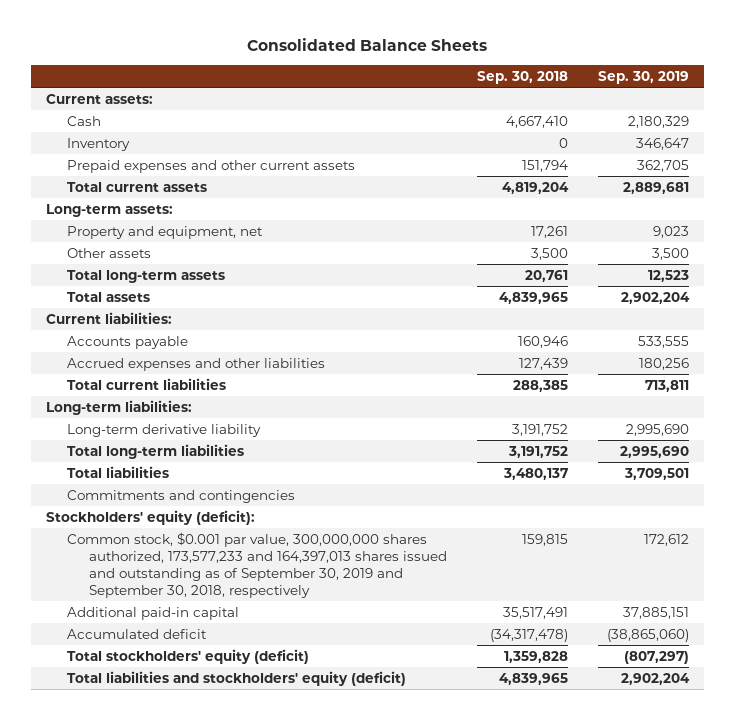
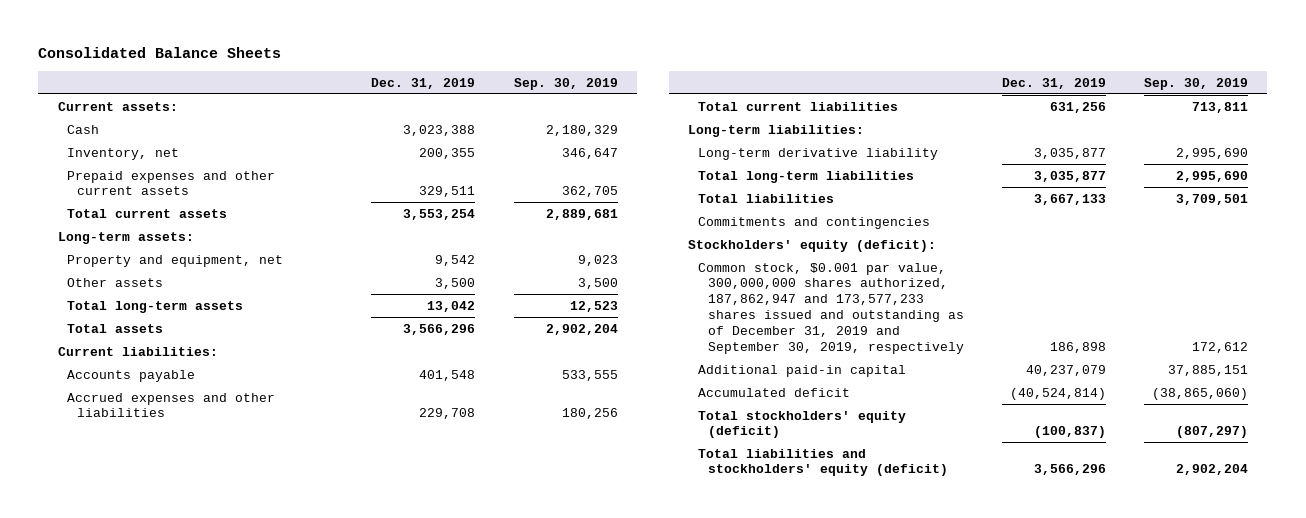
- | Sep. 30, 2018 | Sep. 30, 2019
+ | Dec. 31, 2019 | Sep. 30, 2019
- Inventory | 0 | 346,647
+ Inventory, net | 200,355 | 346,647
- Common stock, $0.001 par value, 300,000,000 shares authorized, 173,577,233 and 164,397,013 shares issued and outstanding as of September 30, 2019 and September 30, 2018, respectively | 159,815 | 172,612
+ Common stock, $0.001 par value, 300,000,000 shares authorized, 187,862,947 and 173,577,233 shares issued and outstanding as of December 31, 2019 and September 30, 2019, respectively | 186,898 | 172,612

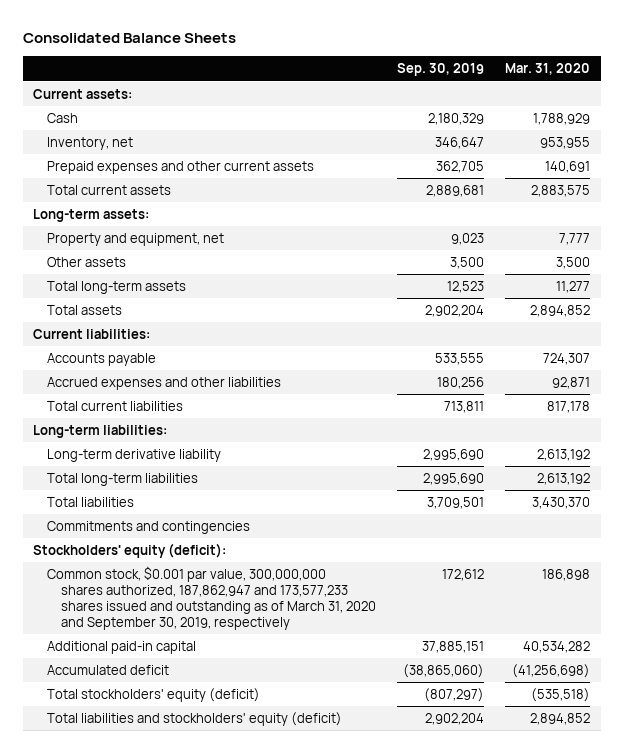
- | Dec. 31, 2019 | Sep. 30, 2019
+ | Sep. 30, 2019 | Mar. 31, 2020
- Common stock, $0.001 par value, 300,000,000 shares authorized, 187,862,947 and 173,577,233 shares issued and outstanding as of December 31, 2019 and September 30, 2019, respectively | 186,898 | 172,612
+ Common stock, $0.001 par value, 300,000,000 shares authorized, 187,862,947 and 173,577,233 shares issued and outstanding as of March 31, 2020 and September 30, 2019, respectively | 172,612 | 186,898

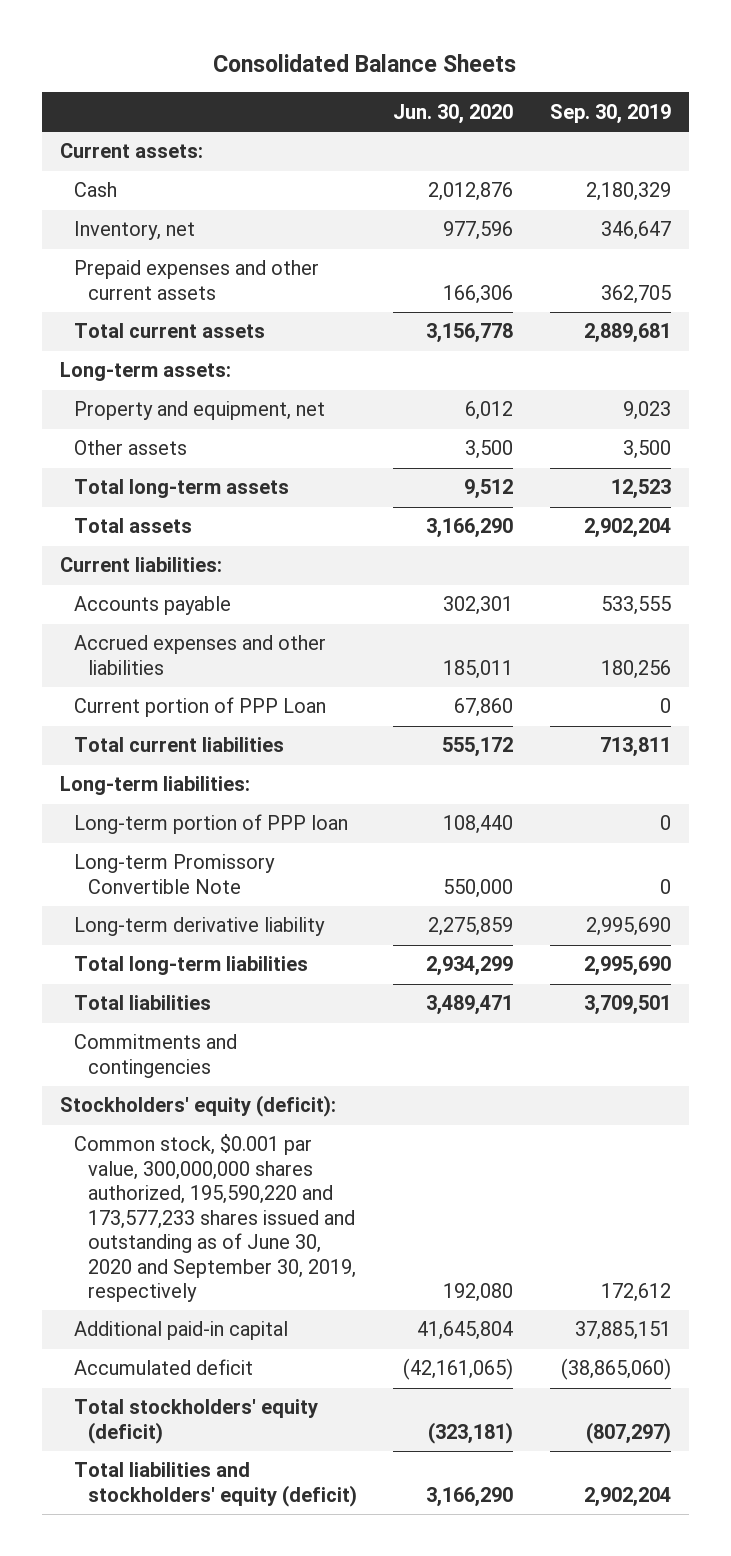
- | Sep. 30, 2019 | Mar. 31, 2020
+ | Jun. 30, 2020 | Sep. 30, 2019
+ Current portion of PPP Loan | 67,860 | 0
+ Long-term portion of PPP loan | 108,440 | 0
+ Long-term Promissory Convertible Note | 550,000 | 0
- Common stock, $0.001 par value, 300,000,000 shares authorized, 187,862,947 and 173,577,233 shares issued and outstanding as of March 31, 2020 and September 30, 2019, respectively | 172,612 | 186,898
+ Common stock, $0.001 par value, 300,000,000 shares authorized, 195,590,220 and 173,577,233 shares issued and outstanding as of June 30, 2020 and September 30, 2019, respectively | 192,080 | 172,612

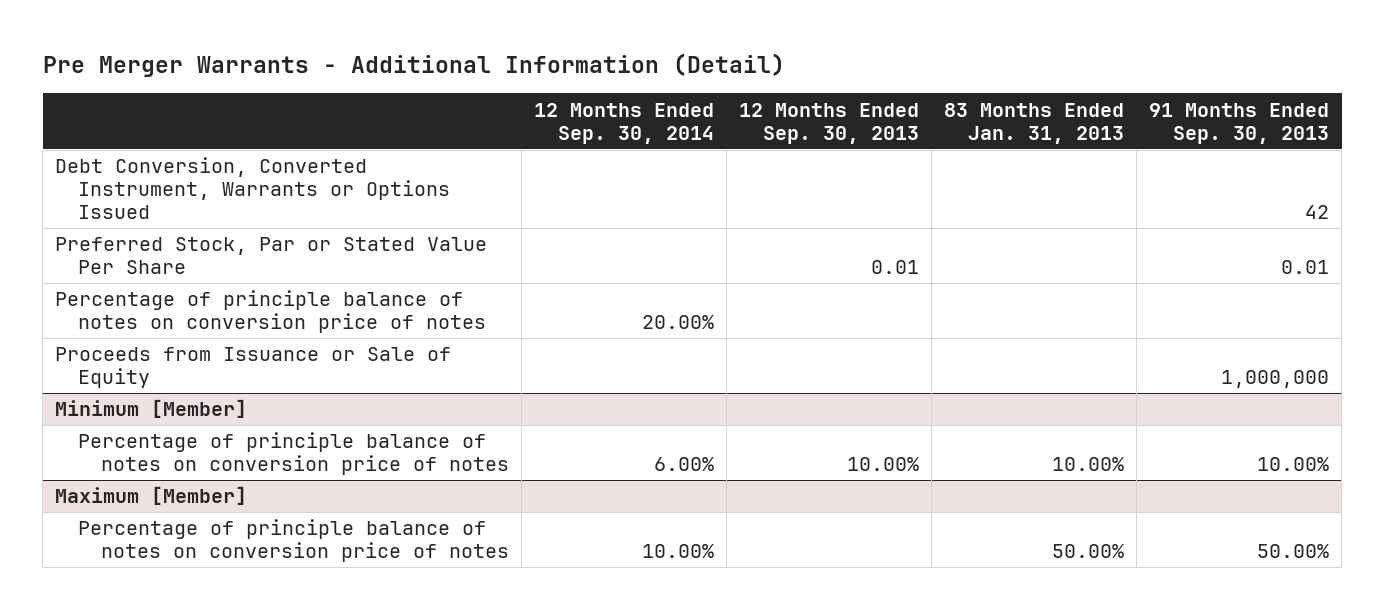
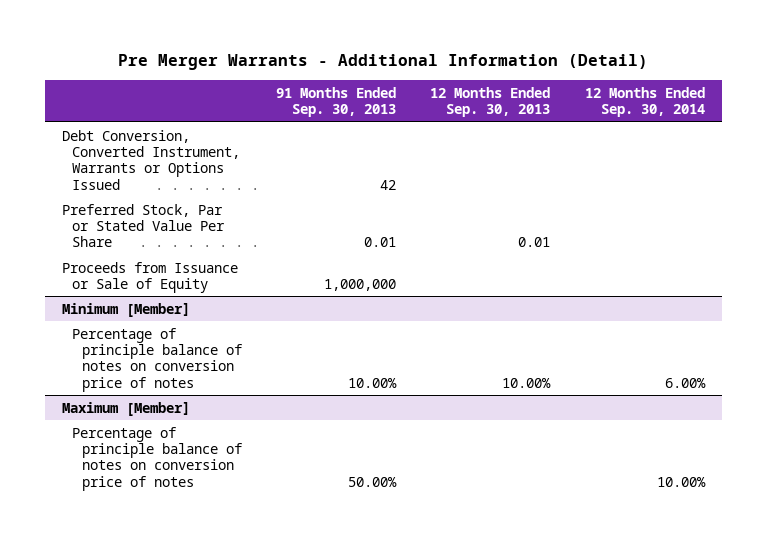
- | 12 Months Ended Sep. 30, 2014 | 12 Months Ended Sep. 30, 2013 | 83 Months Ended Jan. 31, 2013 | 91 Months Ended Sep. 30, 2013
+ | 91 Months Ended Sep. 30, 2013 | 12 Months Ended Sep. 30, 2013 | 12 Months Ended Sep. 30, 2014
- Percentage of principle balance of notes on conversion price of notes | 20.00% | | |

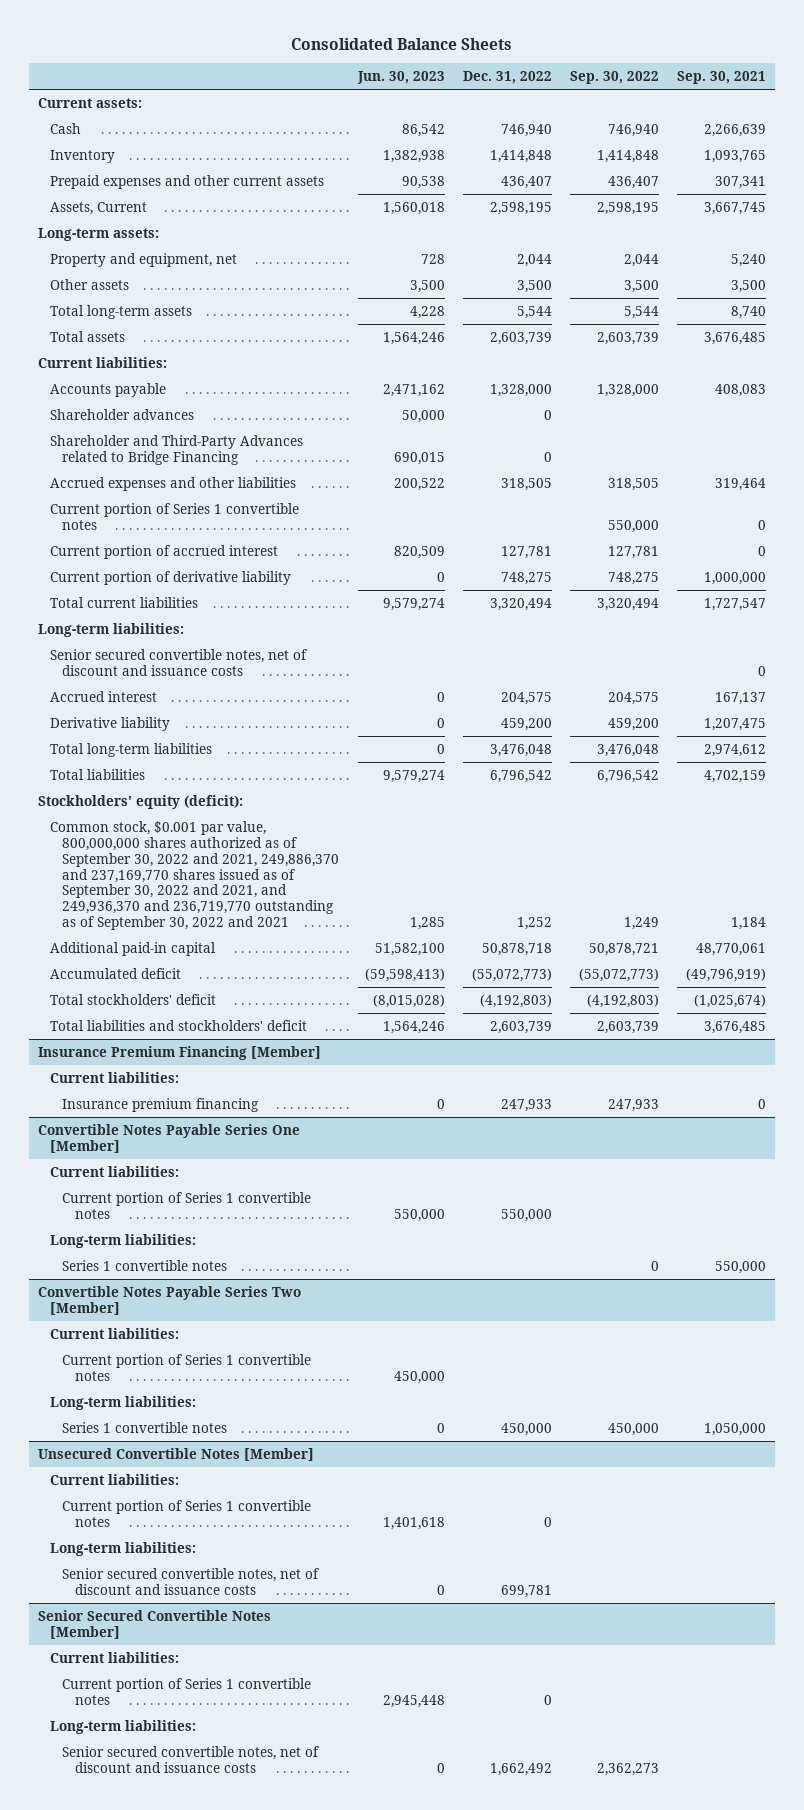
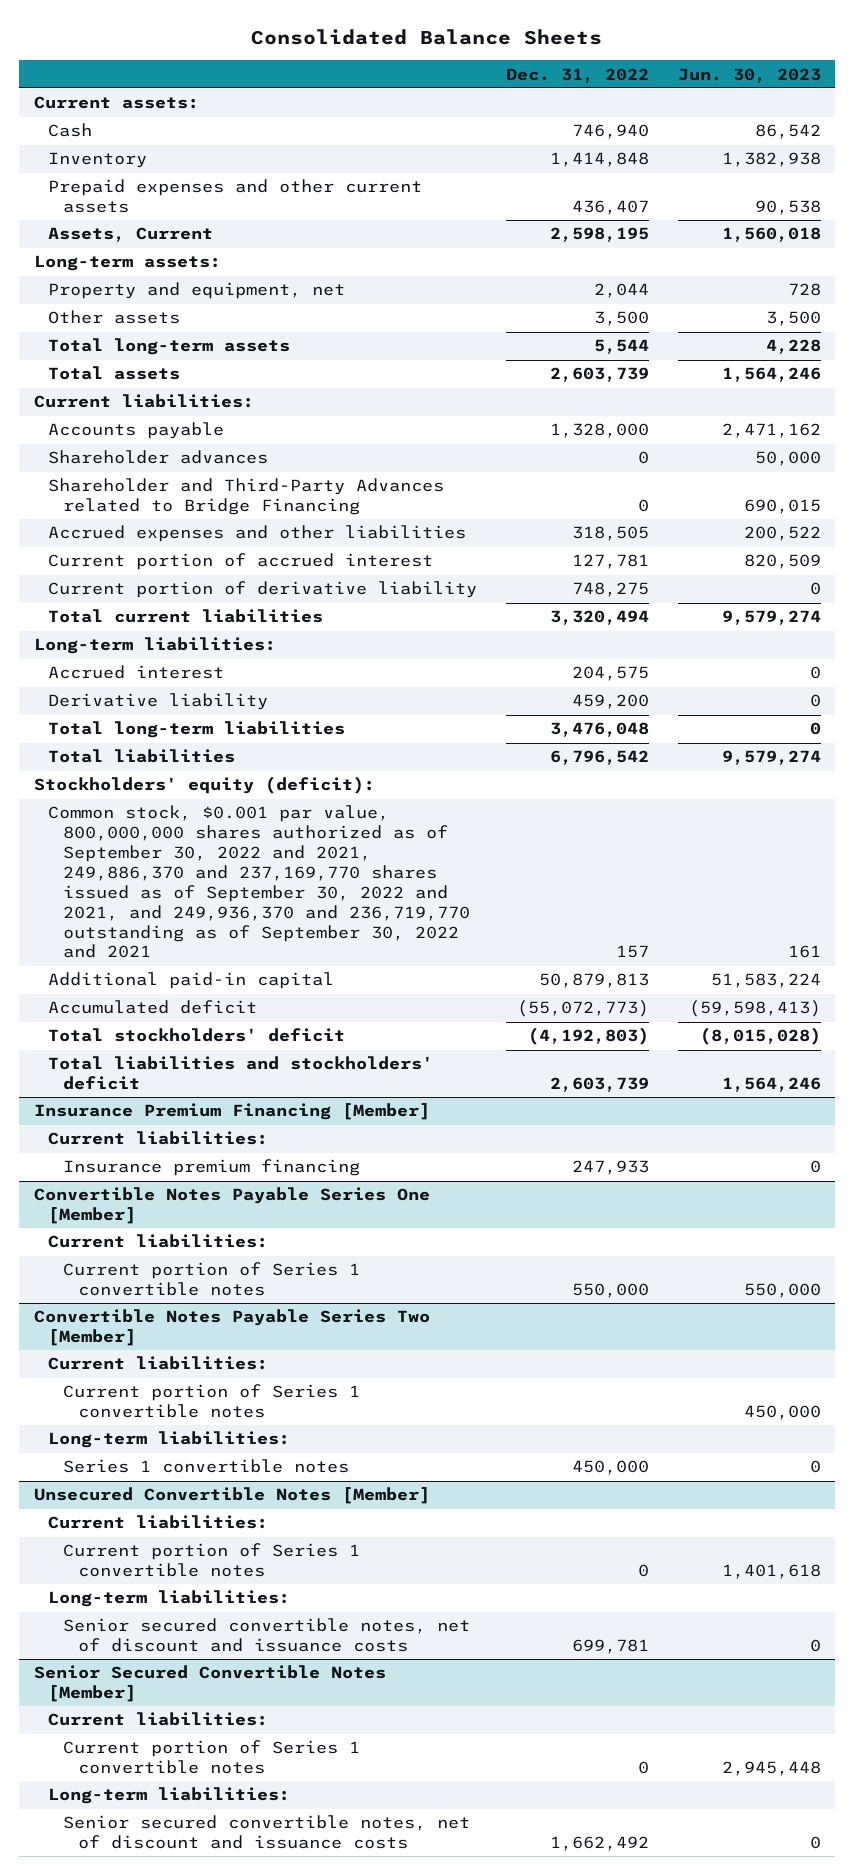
- | Jun. 30, 2023 | Dec. 31, 2022 | Sep. 30, 2022 | Sep. 30, 2021
+ | Dec. 31, 2022 | Jun. 30, 2023
- Current portion of Series 1 convertible notes | | | 550,000 | 0
- Senior secured convertible notes, net of discount and issuance costs | | | | 0
- Common stock, $0.001 par value, 800,000,000 shares authorized as of September 30, 2022 and 2021, 249,886,370 and 237,169,770 shares issued as of September 30, 2022 and 2021, and 249,936,370 and 236,719,770 outstanding as of September 30, 2022 and 2021 | 1,285 | 1,252 | 1,249 | 1,184
- Additional paid-in capital | 51,582,100 | 50,878,718 | 50,878,721 | 48,770,061
+ Common stock, $0.001 par value, 800,000,000 shares authorized as of September 30, 2022 and 2021, 249,886,370 and 237,169,770 shares issued as of September 30, 2022 and 2021, and 249,936,370 and 236,719,770 outstanding as of September 30, 2022 and 2021 | 157 | 161
+ Additional paid-in capital | 50,879,813 | 51,583,224
@ Convertible Notes Payable Series One [Member]
- Long-term liabilities:
- Series 1 convertible notes | | | 0 | 550,000

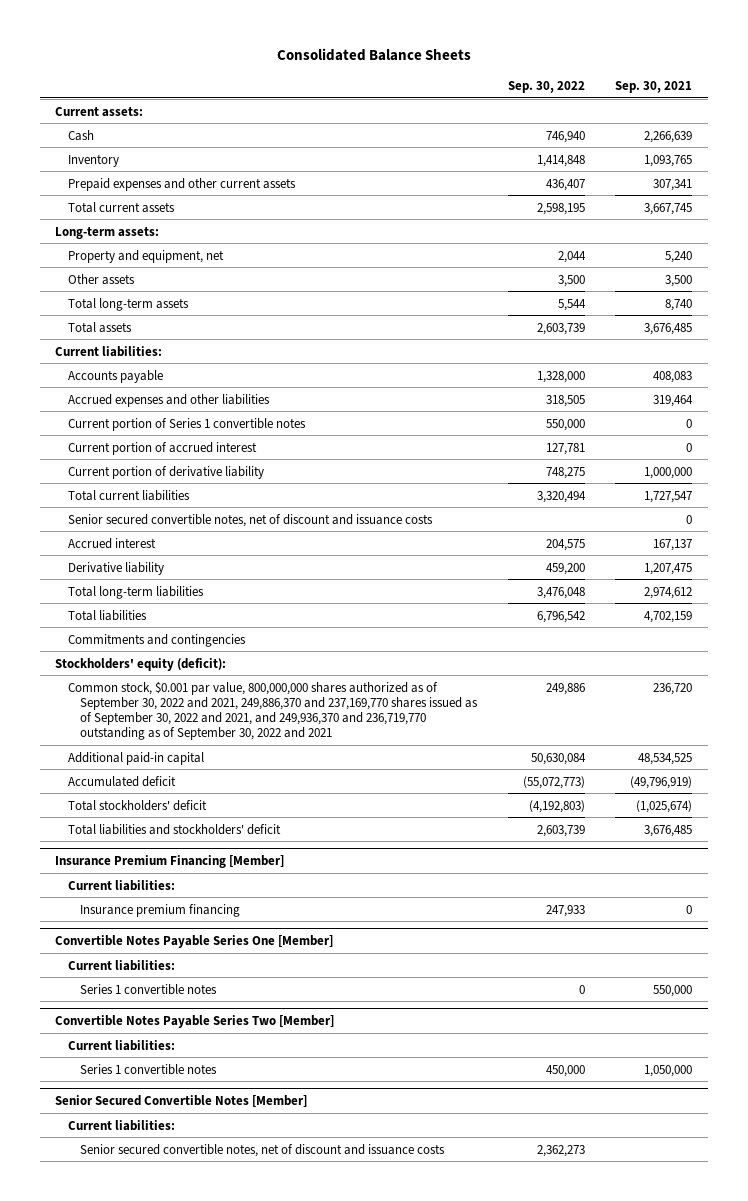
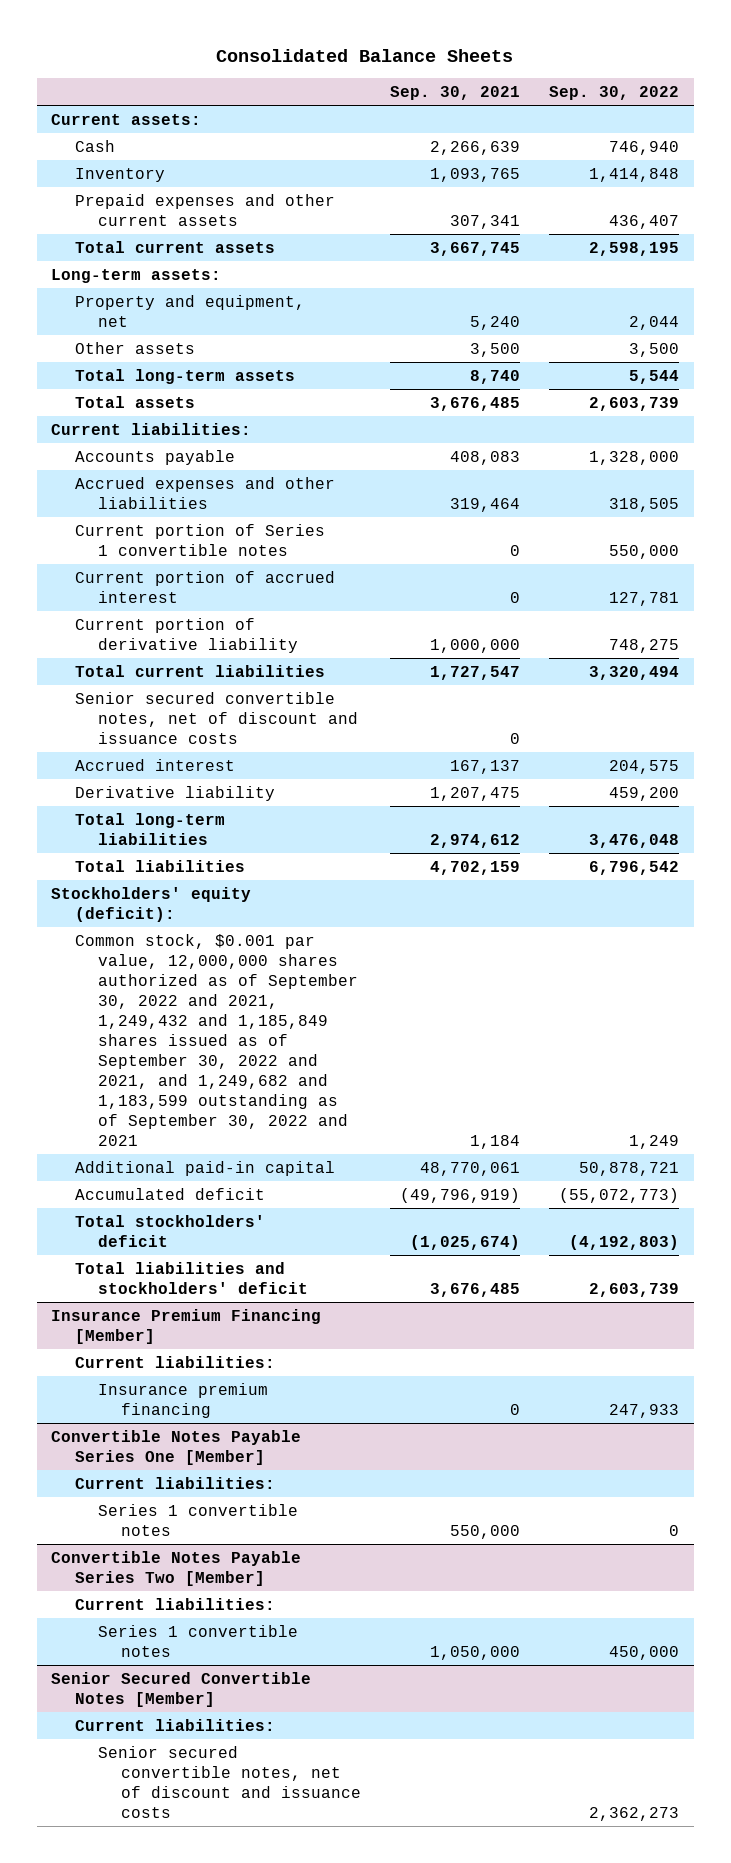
- | Sep. 30, 2022 | Sep. 30, 2021
+ | Sep. 30, 2021 | Sep. 30, 2022
- Commitments and contingencies
- Common stock, $0.001 par value, 800,000,000 shares authorized as of September 30, 2022 and 2021, 249,886,370 and 237,169,770 shares issued as of September 30, 2022 and 2021, and 249,936,370 and 236,719,770 outstanding as of September 30, 2022 and 2021 | 249,886 | 236,720
- Additional paid-in capital | 50,630,084 | 48,534,525
+ Common stock, $0.001 par value, 12,000,000 shares authorized as of September 30, 2022 and 2021, 1,249,432 and 1,185,849 shares issued as of September 30, 2022 and 2021, and 1,249,682 and 1,183,599 outstanding as of September 30, 2022 and 2021 | 1,184 | 1,249
+ Additional paid-in capital | 48,770,061 | 50,878,721

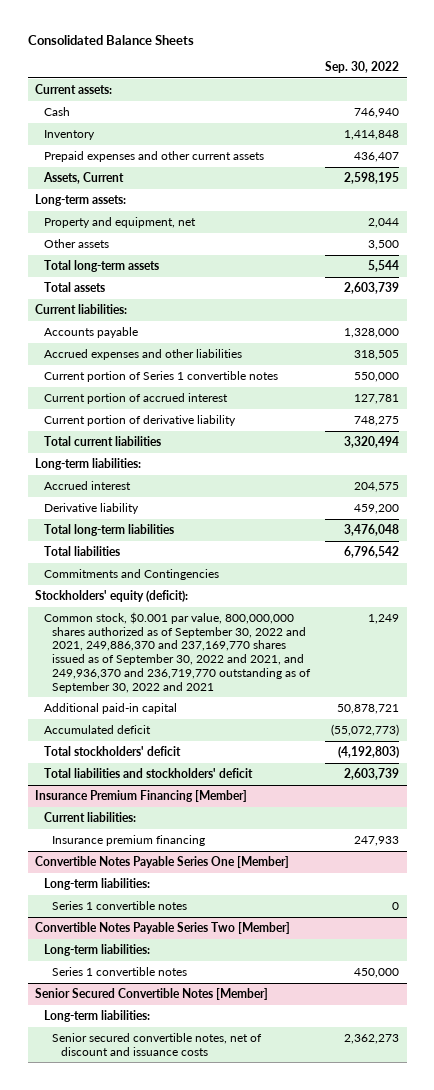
- | Sep. 30, 2021 | Sep. 30, 2022
+ | Sep. 30, 2022
- Total current assets | 3,667,745 | 2,598,195
+ Assets, Current | 2,598,195
- Senior secured convertible notes, net of discount and issuance costs | 0 |
+ Long-term liabilities:
+ Commitments and Contingencies
- Common stock, $0.001 par value, 12,000,000 shares authorized as of September 30, 2022 and 2021, 1,249,432 and 1,185,849 shares issued as of September 30, 2022 and 2021, and 1,249,682 and 1,183,599 outstanding as of September 30, 2022 and 2021 | 1,184 | 1,249
+ Common stock, $0.001 par value, 800,000,000 shares authorized as of September 30, 2022 and 2021, 249,886,370 and 237,169,770 shares issued as of September 30, 2022 and 2021, and 249,936,370 and 236,719,770 outstanding as of September 30, 2022 and 2021 | 1,249
@ Convertible Notes Payable Series One [Member]
- Current liabilities:
+ Long-term liabilities:
@ Convertible Notes Payable Series Two [Member]
- Current liabilities:
+ Long-term liabilities:
@ Senior Secured Convertible Notes [Member]
- Current liabilities:
+ Long-term liabilities:

